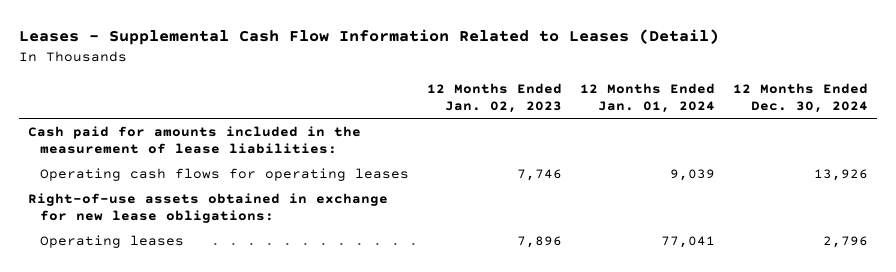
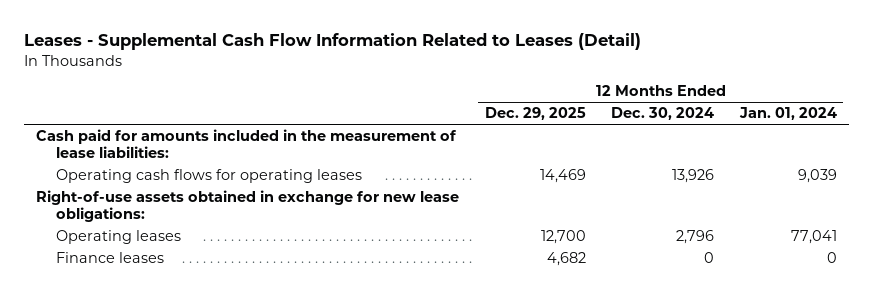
- | 12 Months Ended Jan. 02, 2023 | 12 Months Ended Jan. 01, 2024 | 12 Months Ended Dec. 30, 2024
+ | 12 Months Ended Dec. 29, 2025 | 12 Months Ended Dec. 30, 2024 | 12 Months Ended Jan. 01, 2024
+ Finance leases | 4,682 | 0 | 0

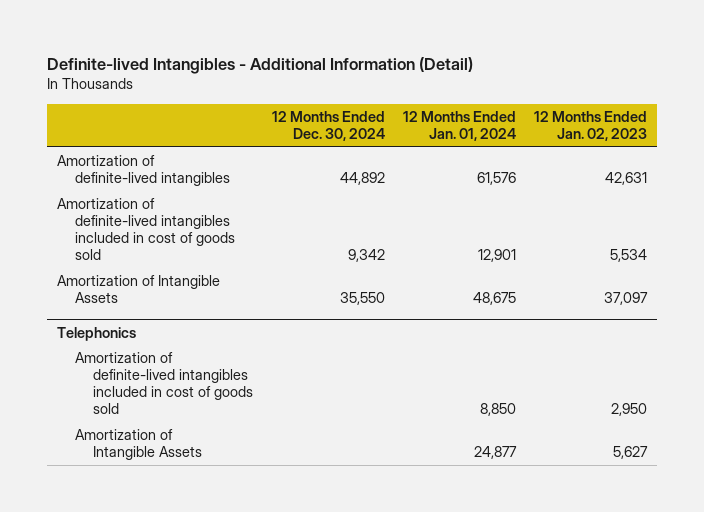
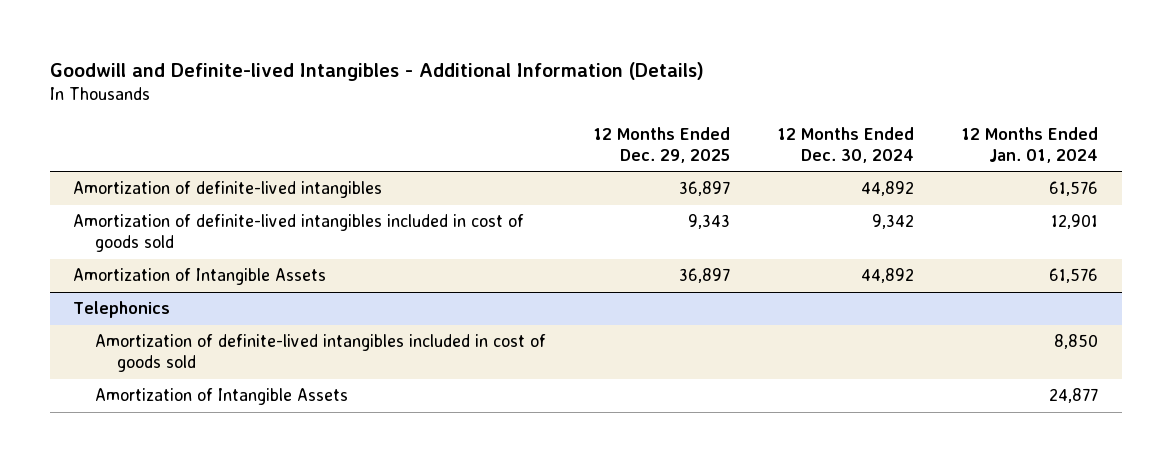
- Definite-lived Intangibles - Additional Information (Detail)
+ Goodwill and Definite-lived Intangibles - Additional Information (Details)
- | 12 Months Ended Dec. 30, 2024 | 12 Months Ended Jan. 01, 2024 | 12 Months Ended Jan. 02, 2023
+ | 12 Months Ended Dec. 29, 2025 | 12 Months Ended Dec. 30, 2024 | 12 Months Ended Jan. 01, 2024
- Amortization of Intangible Assets | 35,550 | 48,675 | 37,097
+ Amortization of Intangible Assets | 36,897 | 44,892 | 61,576

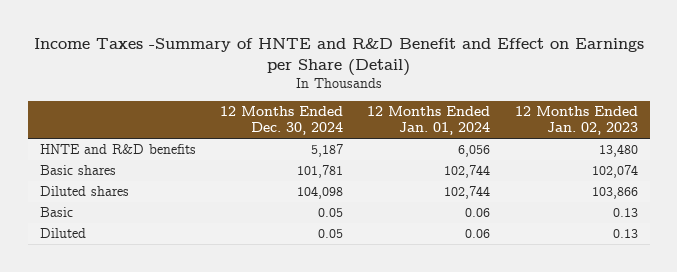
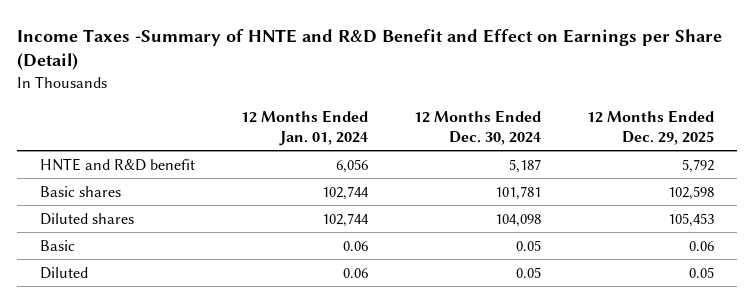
- | 12 Months Ended Dec. 30, 2024 | 12 Months Ended Jan. 01, 2024 | 12 Months Ended Jan. 02, 2023
+ | 12 Months Ended Jan. 01, 2024 | 12 Months Ended Dec. 30, 2024 | 12 Months Ended Dec. 29, 2025
- HNTE and R&D benefits | 5,187 | 6,056 | 13,480
+ HNTE and R&D benefit | 6,056 | 5,187 | 5,792

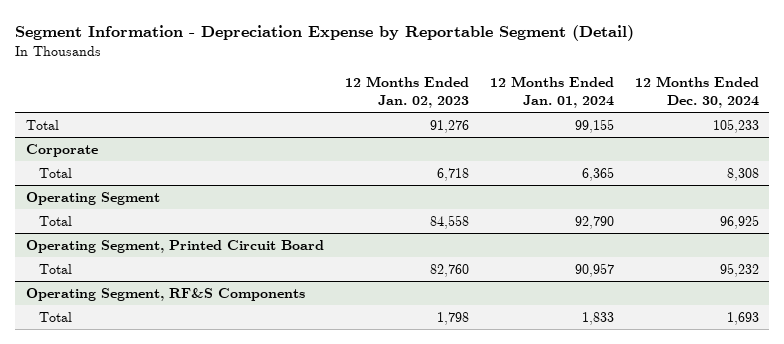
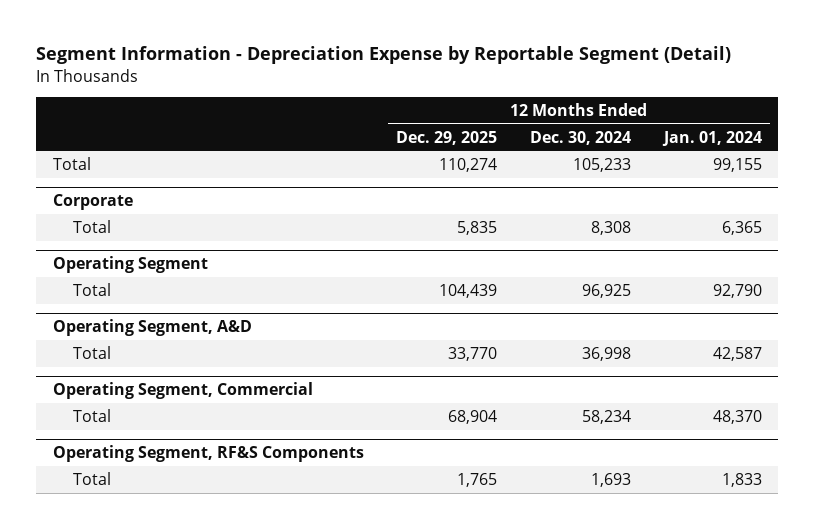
- | 12 Months Ended Jan. 02, 2023 | 12 Months Ended Jan. 01, 2024 | 12 Months Ended Dec. 30, 2024
+ | 12 Months Ended Dec. 29, 2025 | 12 Months Ended Dec. 30, 2024 | 12 Months Ended Jan. 01, 2024
- Operating Segment, Printed Circuit Board
- Total | 82,760 | 90,957 | 95,232
+ Operating Segment, A&D
+ Total | 33,770 | 36,998 | 42,587
+ Operating Segment, Commercial
+ Total | 68,904 | 58,234 | 48,370

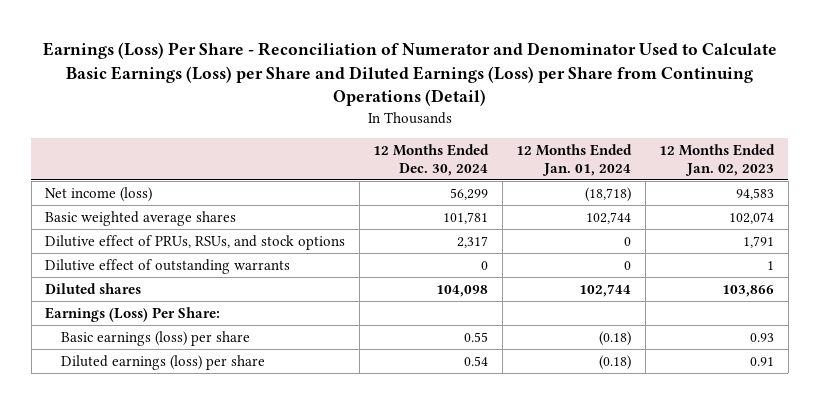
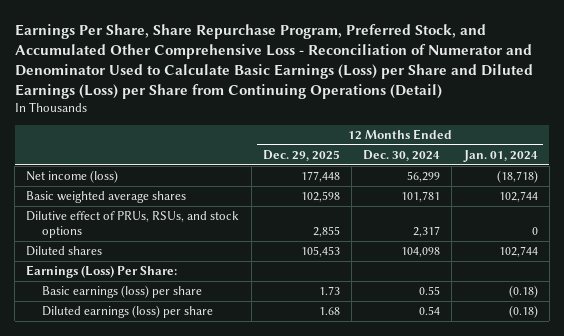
- Earnings (Loss) Per Share - Reconciliation of Numerator and Denominator Used to Calculate Basic Earnings (Loss) per Share and Diluted Earnings (Loss) per Share from Continuing Operations (Detail)
+ Earnings Per Share, Share Repurchase Program, Preferred Stock, and Accumulated Other Comprehensive Loss - Reconciliation of Numerator and Denominator Used to Calculate Basic Earnings (Loss) per Share and Diluted Earnings (Loss) per Share from Continuing Operations (Detail)
- | 12 Months Ended Dec. 30, 2024 | 12 Months Ended Jan. 01, 2024 | 12 Months Ended Jan. 02, 2023
+ | 12 Months Ended Dec. 29, 2025 | 12 Months Ended Dec. 30, 2024 | 12 Months Ended Jan. 01, 2024
- Dilutive effect of outstanding warrants | 0 | 0 | 1

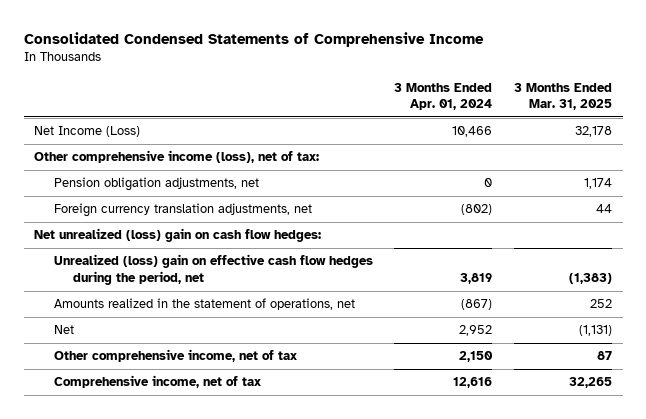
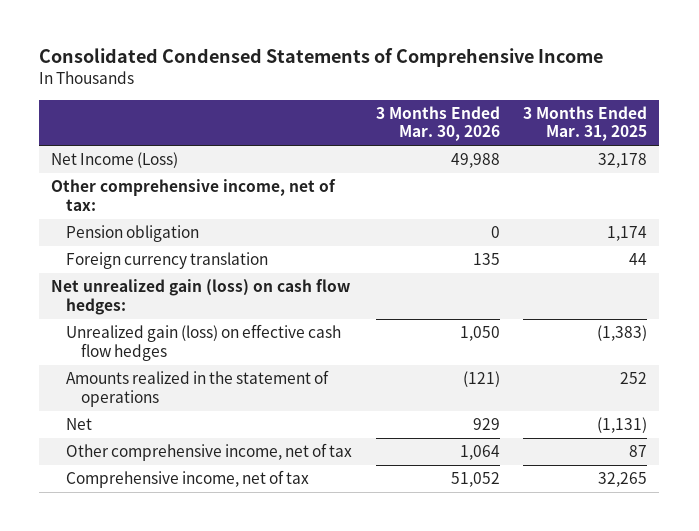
- | 3 Months Ended Apr. 01, 2024 | 3 Months Ended Mar. 31, 2025
+ | 3 Months Ended Mar. 30, 2026 | 3 Months Ended Mar. 31, 2025
- Other comprehensive income (loss), net of tax:
- Pension obligation adjustments, net | 0 | 1,174
- Foreign currency translation adjustments, net | (802) | 44
- Net unrealized (loss) gain on cash flow hedges:
- Unrealized (loss) gain on effective cash flow hedges during the period, net | 3,819 | (1,383)
- Amounts realized in the statement of operations, net | (867) | 252
+ Other comprehensive income, net of tax:
+ Pension obligation | 0 | 1,174
+ Foreign currency translation | 135 | 44
+ Net unrealized gain (loss) on cash flow hedges:
+ Unrealized gain (loss) on effective cash flow hedges | 1,050 | (1,383)
+ Amounts realized in the statement of operations | (121) | 252

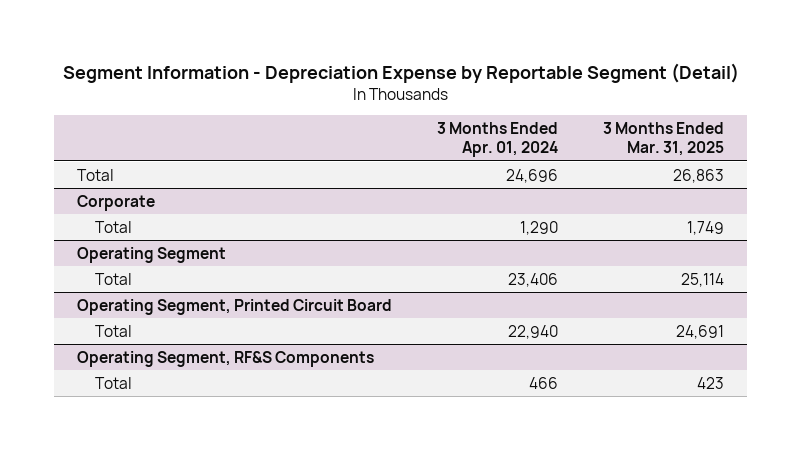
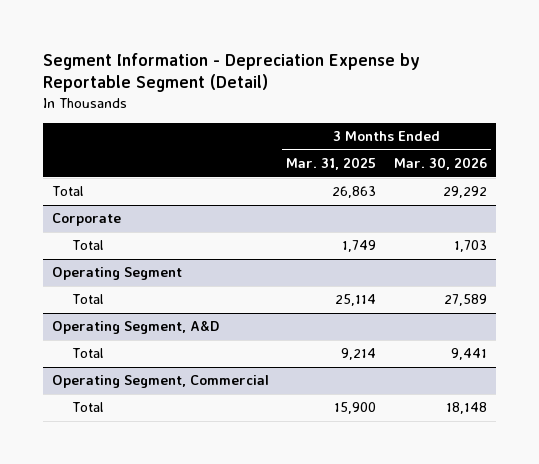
- | 3 Months Ended Apr. 01, 2024 | 3 Months Ended Mar. 31, 2025
+ | 3 Months Ended Mar. 31, 2025 | 3 Months Ended Mar. 30, 2026
- Operating Segment, Printed Circuit Board
- Total | 22,940 | 24,691
- Operating Segment, RF&S Components
- Total | 466 | 423
+ Operating Segment, A&D
+ Total | 9,214 | 9,441
+ Operating Segment, Commercial
+ Total | 15,900 | 18,148

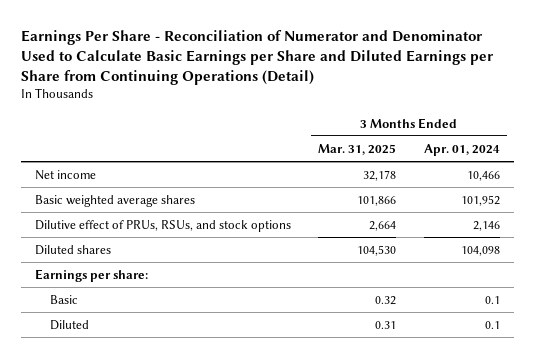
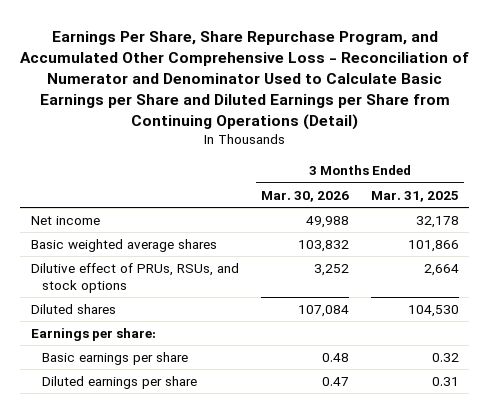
- Earnings Per Share - Reconciliation of Numerator and Denominator Used to Calculate Basic Earnings per Share and Diluted Earnings per Share from Continuing Operations (Detail)
+ Earnings Per Share, Share Repurchase Program, and Accumulated Other Comprehensive Loss - Reconciliation of Numerator and Denominator Used to Calculate Basic Earnings per Share and Diluted Earnings per Share from Continuing Operations (Detail)
- | 3 Months Ended Mar. 31, 2025 | 3 Months Ended Apr. 01, 2024
+ | 3 Months Ended Mar. 30, 2026 | 3 Months Ended Mar. 31, 2025
- Basic | 0.32 | 0.1
- Diluted | 0.31 | 0.1
+ Basic earnings per share | 0.48 | 0.32
+ Diluted earnings per share | 0.47 | 0.31

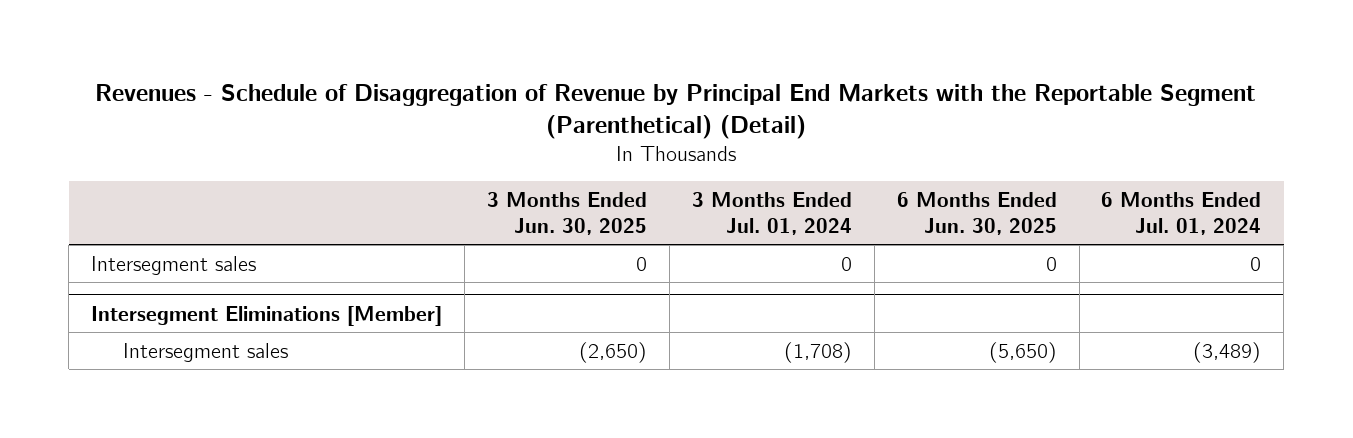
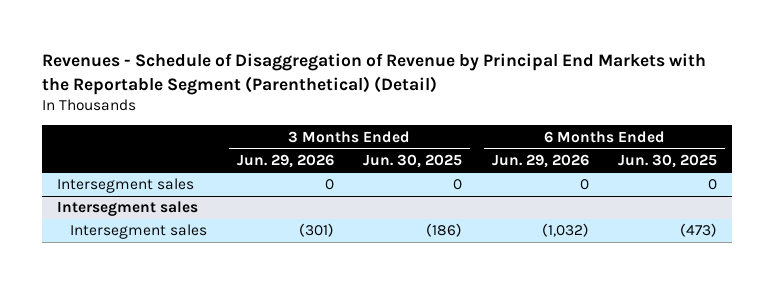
- | 3 Months Ended Jun. 30, 2025 | 3 Months Ended Jul. 01, 2024 | 6 Months Ended Jun. 30, 2025 | 6 Months Ended Jul. 01, 2024
+ | 3 Months Ended Jun. 29, 2026 | 3 Months Ended Jun. 30, 2025 | 6 Months Ended Jun. 29, 2026 | 6 Months Ended Jun. 30, 2025
- Intersegment Eliminations [Member]
- Intersegment sales | (2,650) | (1,708) | (5,650) | (3,489)
+ Intersegment sales
+ Intersegment sales | (301) | (186) | (1,032) | (473)

